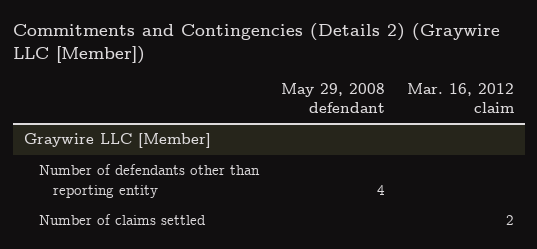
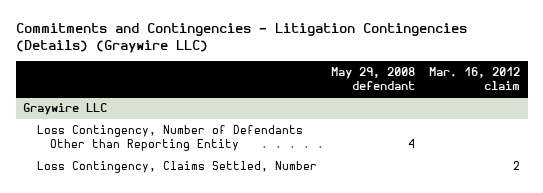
- Commitments and Contingencies (Details 2) (Graywire LLC [Member])
+ Commitments and Contingencies - Litigation Contingencies (Details) (Graywire LLC)
- Graywire LLC [Member]
- Number of defendants other than reporting entity | 4 |
- Number of claims settled | | 2
+ Graywire LLC
+ Loss Contingency, Number of Defendants Other than Reporting Entity | 4 |
+ Loss Contingency, Claims Settled, Number | | 2

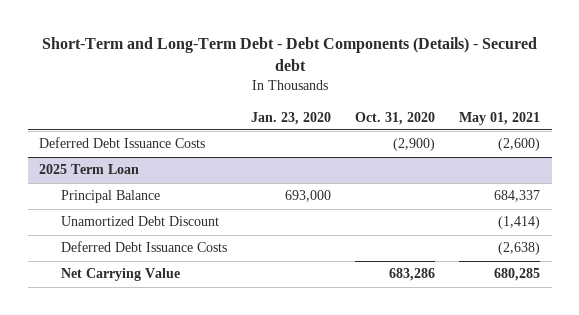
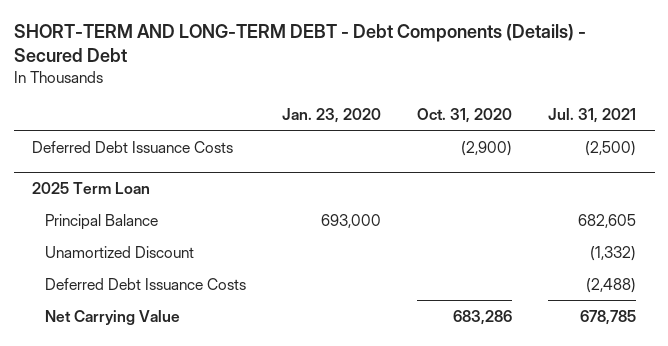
- Short-Term and Long-Term Debt - Debt Components (Details) - Secured debt
+ SHORT-TERM AND LONG-TERM DEBT - Debt Components (Details) - Secured Debt
- | Jan. 23, 2020 | Oct. 31, 2020 | May 01, 2021
+ | Jan. 23, 2020 | Oct. 31, 2020 | Jul. 31, 2021
@ 2025 Term Loan
- Unamortized Debt Discount | | | (1,414)
+ Unamortized Discount | | | (1,332)

